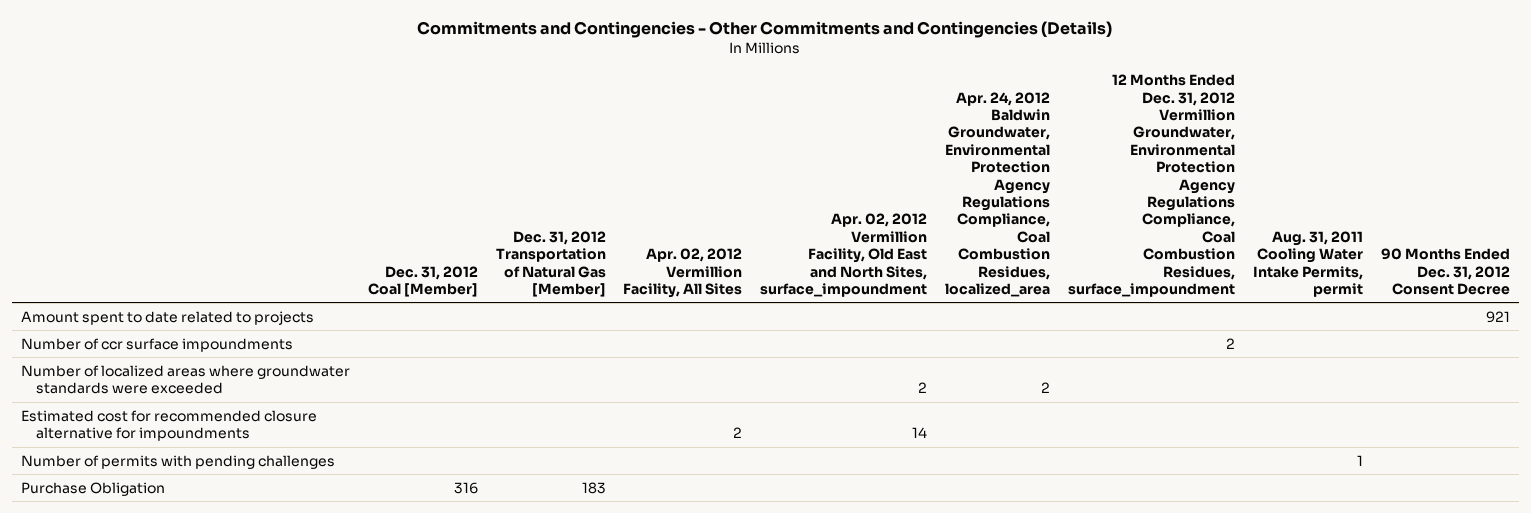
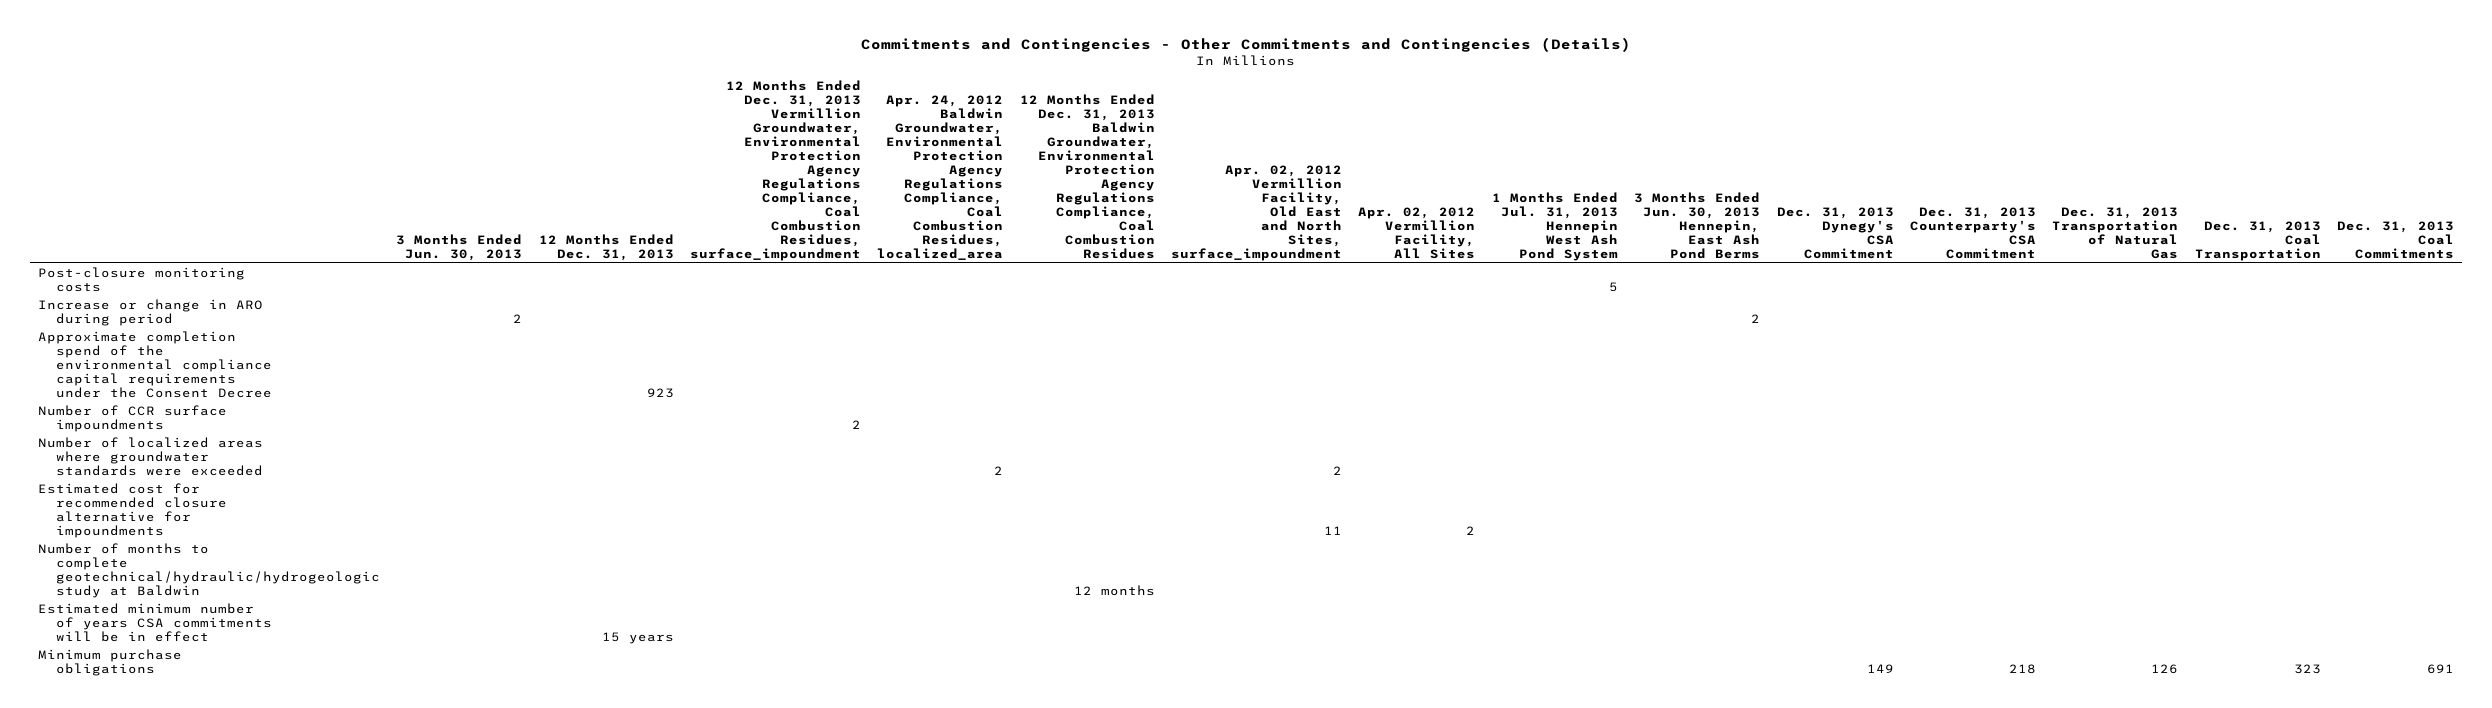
- | Dec. 31, 2012 Coal [Member] | Dec. 31, 2012 Transportation of Natural Gas [Member] | Apr. 02, 2012 Vermillion Facility, All Sites | Apr. 02, 2012 Vermillion Facility, Old East and North Sites, surface_impoundment | Apr. 24, 2012 Baldwin Groundwater, Environmental Protection Agency Regulations Compliance, Coal Combustion Residues, localized_area | 12 Months Ended Dec. 31, 2012 Vermillion Groundwater, Environmental Protection Agency Regulations Compliance, Coal Combustion Residues, surface_impoundment | Aug. 31, 2011 Cooling Water Intake Permits, permit | 90 Months Ended Dec. 31, 2012 Consent Decree
+ | 3 Months Ended Jun. 30, 2013 | 12 Months Ended Dec. 31, 2013 | 12 Months Ended Dec. 31, 2013 Vermillion Groundwater, Environmental Protection Agency Regulations Compliance, Coal Combustion Residues, surface_impoundment | Apr. 24, 2012 Baldwin Groundwater, Environmental Protection Agency Regulations Compliance, Coal Combustion Residues, localized_area | 12 Months Ended Dec. 31, 2013 Baldwin Groundwater, Environmental Protection Agency Regulations Compliance, Coal Combustion Residues | Apr. 02, 2012 Vermillion Facility, Old East and North Sites, surface_impoundment | Apr. 02, 2012 Vermillion Facility, All Sites | 1 Months Ended Jul. 31, 2013 Hennepin West Ash Pond System | 3 Months Ended Jun. 30, 2013 Hennepin, East Ash Pond Berms | Dec. 31, 2013 Dynegy's CSA Commitment | Dec. 31, 2013 Counterparty's CSA Commitment | Dec. 31, 2013 Transportation of Natural Gas | Dec. 31, 2013 Coal Transportation | Dec. 31, 2013 Coal Commitments
- Amount spent to date related to projects | | | | | | | | 921
- Number of ccr surface impoundments | | | | | | 2 | |
+ Post-closure monitoring costs | | | | | | | | 5 | | | | | |
+ Increase or change in ARO during period | 2 | | | | | | | | 2 | | | | |
+ Approximate completion spend of the environmental compliance capital requirements under the Consent Decree | | 923 | | | | | | | | | | | |
+ Number of CCR surface impoundments | | | 2 | | | | | | | | | | |
- Estimated cost for recommended closure alternative for impoundments | | | 2 | 14 | | | |
- Number of permits with pending challenges | | | | | | | 1 |
- Purchase Obligation | 316 | 183 | | | | | |
+ Estimated cost for recommended closure alternative for impoundments | | | | | | 11 | 2 | | | | | | |
+ Number of months to complete geotechnical/hydraulic/hydrogeologic study at Baldwin | | | | | 12 months | | | | | | | | |
+ Estimated minimum number of years CSA commitments will be in effect | | 15 years | | | | | | | | | | | |
+ Minimum purchase obligations | | | | | | | | | | 149 | 218 | 126 | 323 | 691

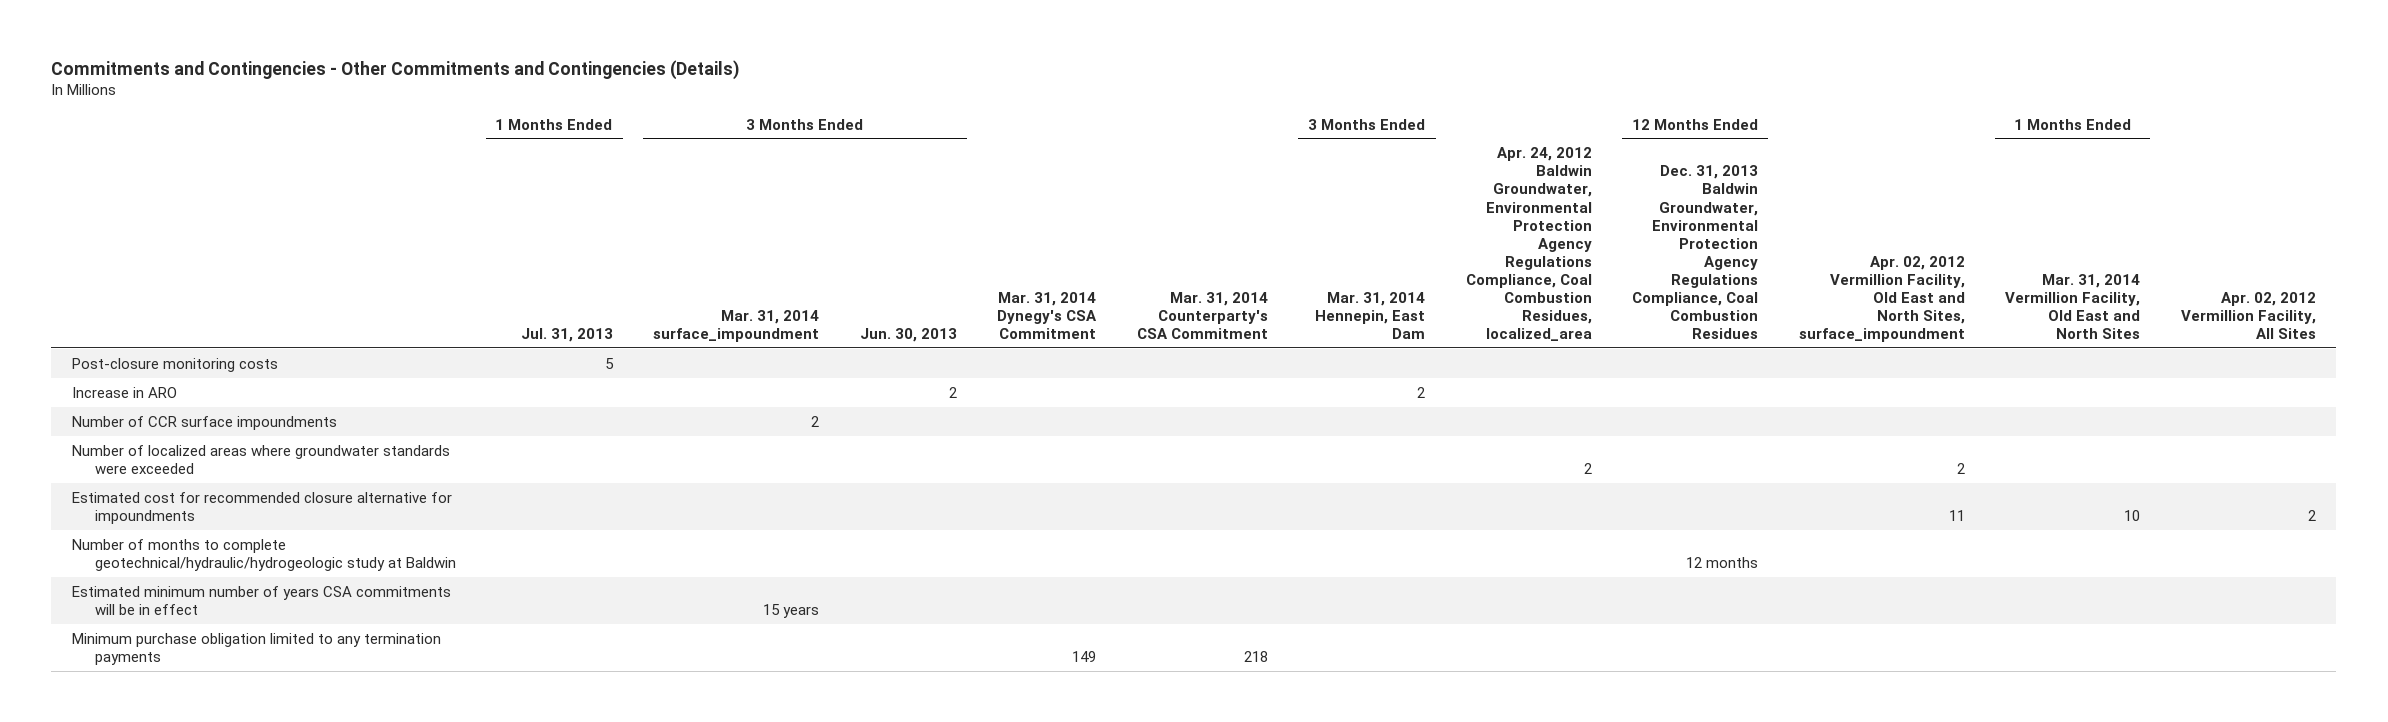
- | 3 Months Ended Jun. 30, 2013 | 12 Months Ended Dec. 31, 2013 | 12 Months Ended Dec. 31, 2013 Vermillion Groundwater, Environmental Protection Agency Regulations Compliance, Coal Combustion Residues, surface_impoundment | Apr. 24, 2012 Baldwin Groundwater, Environmental Protection Agency Regulations Compliance, Coal Combustion Residues, localized_area | 12 Months Ended Dec. 31, 2013 Baldwin Groundwater, Environmental Protection Agency Regulations Compliance, Coal Combustion Residues | Apr. 02, 2012 Vermillion Facility, Old East and North Sites, surface_impoundment | Apr. 02, 2012 Vermillion Facility, All Sites | 1 Months Ended Jul. 31, 2013 Hennepin West Ash Pond System | 3 Months Ended Jun. 30, 2013 Hennepin, East Ash Pond Berms | Dec. 31, 2013 Dynegy's CSA Commitment | Dec. 31, 2013 Counterparty's CSA Commitment | Dec. 31, 2013 Transportation of Natural Gas | Dec. 31, 2013 Coal Transportation | Dec. 31, 2013 Coal Commitments
+ | 1 Months Ended Jul. 31, 2013 | 3 Months Ended Mar. 31, 2014 surface_impoundment | 3 Months Ended Jun. 30, 2013 | Mar. 31, 2014 Dynegy's CSA Commitment | Mar. 31, 2014 Counterparty's CSA Commitment | 3 Months Ended Mar. 31, 2014 Hennepin, East Dam | Apr. 24, 2012 Baldwin Groundwater, Environmental Protection Agency Regulations Compliance, Coal Combustion Residues, localized_area | 12 Months Ended Dec. 31, 2013 Baldwin Groundwater, Environmental Protection Agency Regulations Compliance, Coal Combustion Residues | Apr. 02, 2012 Vermillion Facility, Old East and North Sites, surface_impoundment | 1 Months Ended Mar. 31, 2014 Vermillion Facility, Old East and North Sites | Apr. 02, 2012 Vermillion Facility, All Sites
- Increase or change in ARO during period | 2 | | | | | | | | 2 | | | | |
- Approximate completion spend of the environmental compliance capital requirements under the Consent Decree | | 923 | | | | | | | | | | | |
+ Increase in ARO | | | 2 | | | 2 | | | | |
- Minimum purchase obligations | | | | | | | | | | 149 | 218 | 126 | 323 | 691
+ Minimum purchase obligation limited to any termination payments | | | | 149 | 218 | | | | | |

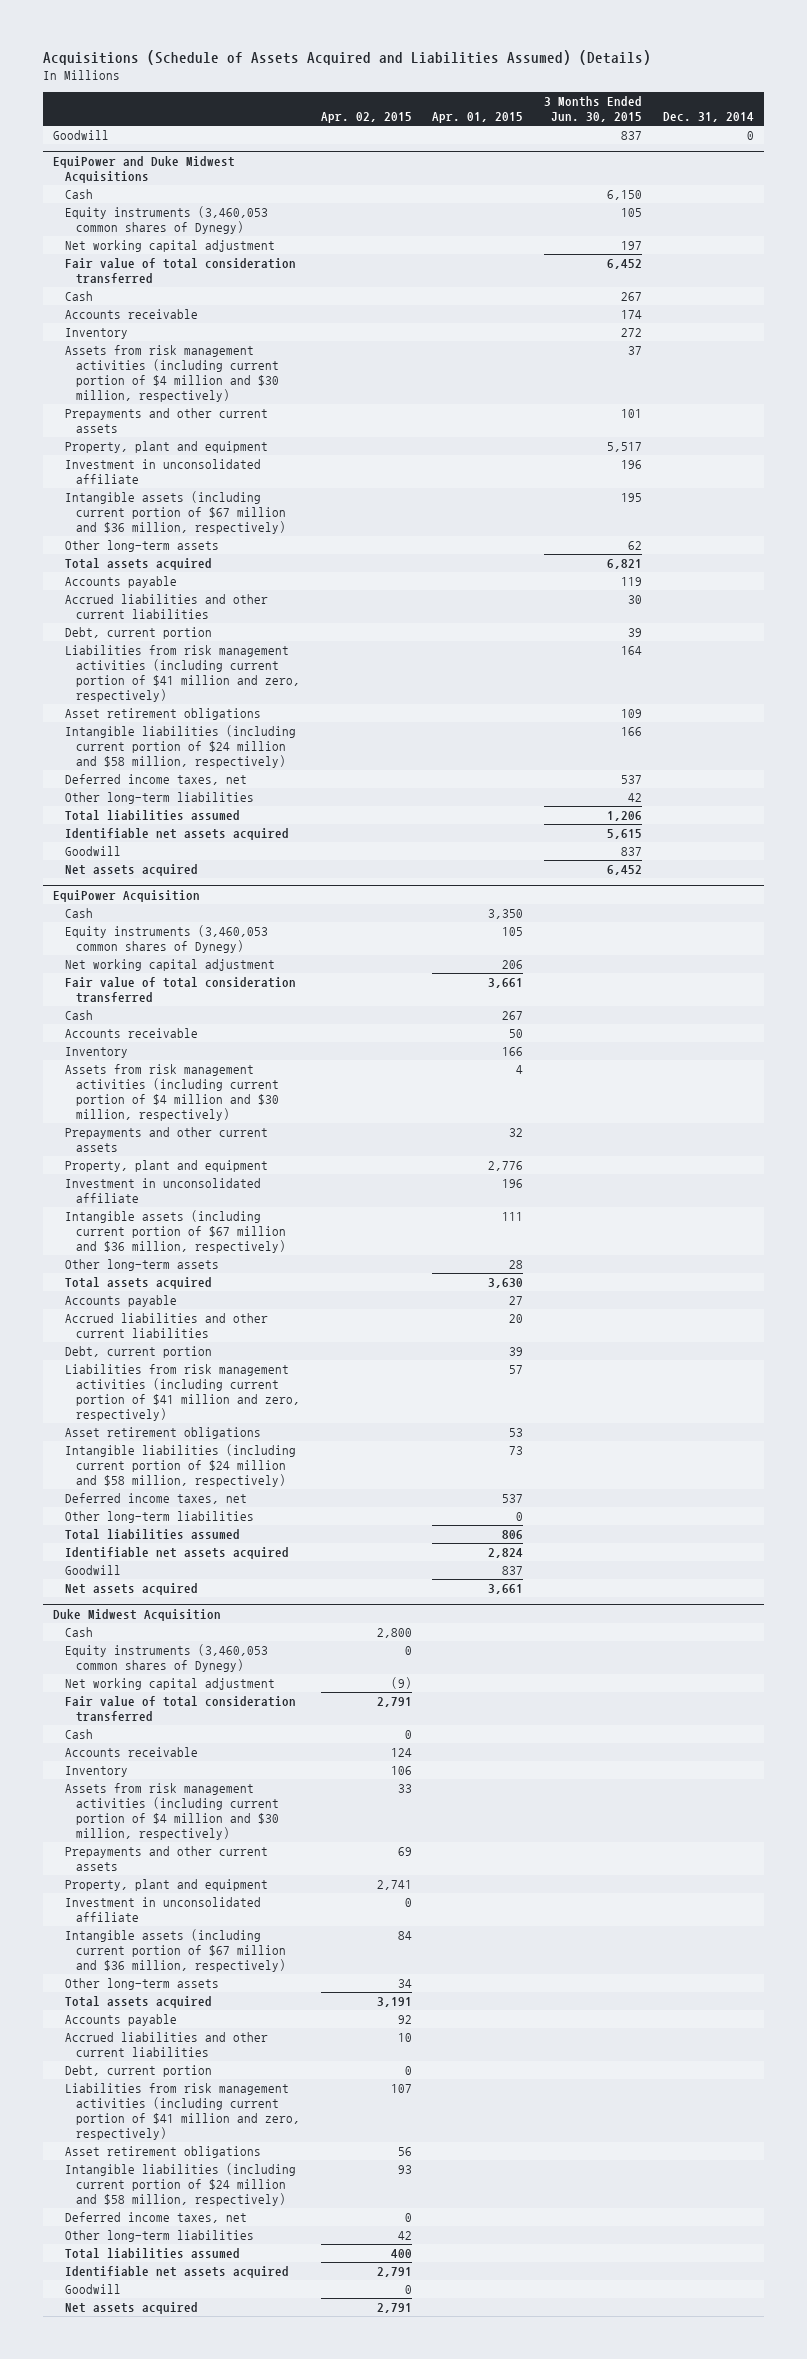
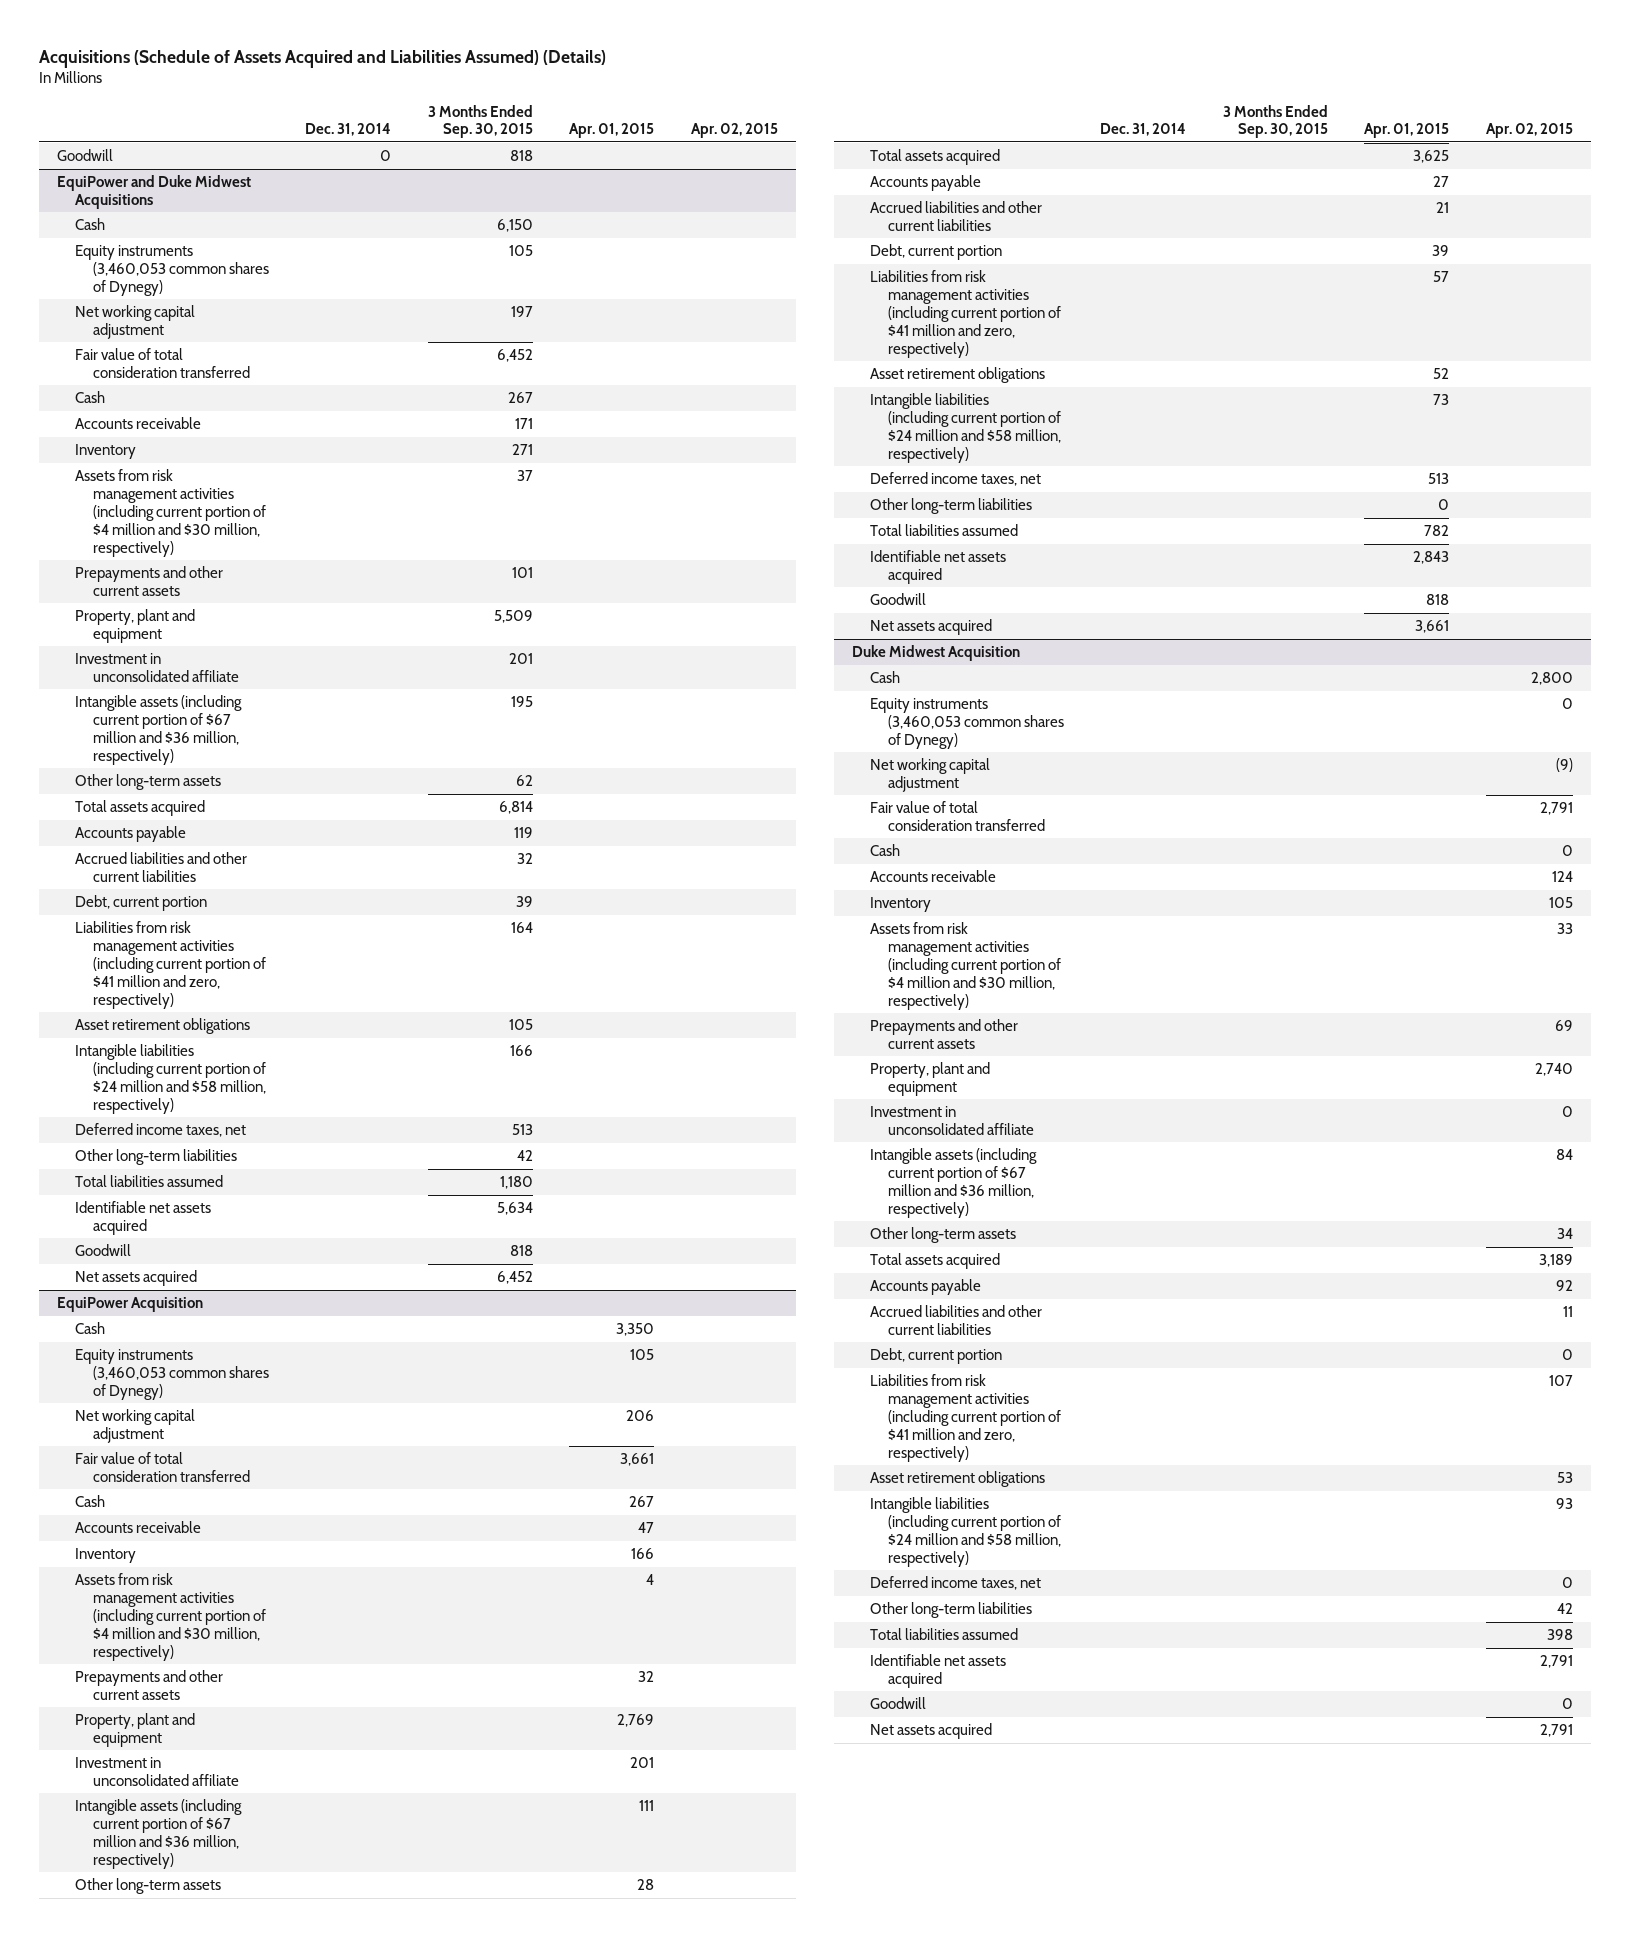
- | Apr. 02, 2015 | Apr. 01, 2015 | 3 Months Ended Jun. 30, 2015 | Dec. 31, 2014
+ | Dec. 31, 2014 | 3 Months Ended Sep. 30, 2015 | Apr. 01, 2015 | Apr. 02, 2015
@ EquiPower Acquisition
- Accounts receivable | | 50 | |
+ Accounts receivable | | | 47 |
- Property, plant and equipment | | 2,776 | |
- Investment in unconsolidated affiliate | | 196 | |
+ Property, plant and equipment | | | 2,769 |
+ Investment in unconsolidated affiliate | | | 201 |
- Total assets acquired | | 3,630 | |
+ Total assets acquired | | | 3,625 |
- Accrued liabilities and other current liabilities | | 20 | |
+ Accrued liabilities and other current liabilities | | | 21 |
- Asset retirement obligations | | 53 | |
+ Asset retirement obligations | | | 52 |
- Deferred income taxes, net | | 537 | |
+ Deferred income taxes, net | | | 513 |
- Total liabilities assumed | | 806 | |
- Identifiable net assets acquired | | 2,824 | |
- Goodwill | | 837 | |
+ Total liabilities assumed | | | 782 |
+ Identifiable net assets acquired | | | 2,843 |
+ Goodwill | | | 818 |
@ Duke Midwest Acquisition
- Inventory | 106 | | |
+ Inventory | | | | 105
- Property, plant and equipment | 2,741 | | |
+ Property, plant and equipment | | | | 2,740
- Total assets acquired | 3,191 | | |
+ Total assets acquired | | | | 3,189
- Accrued liabilities and other current liabilities | 10 | | |
+ Accrued liabilities and other current liabilities | | | | 11
- Asset retirement obligations | 56 | | |
+ Asset retirement obligations | | | | 53
- Total liabilities assumed | 400 | | |
+ Total liabilities assumed | | | | 398

